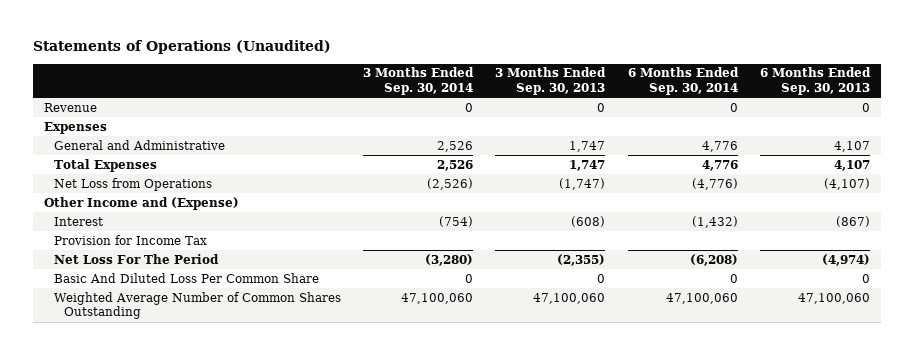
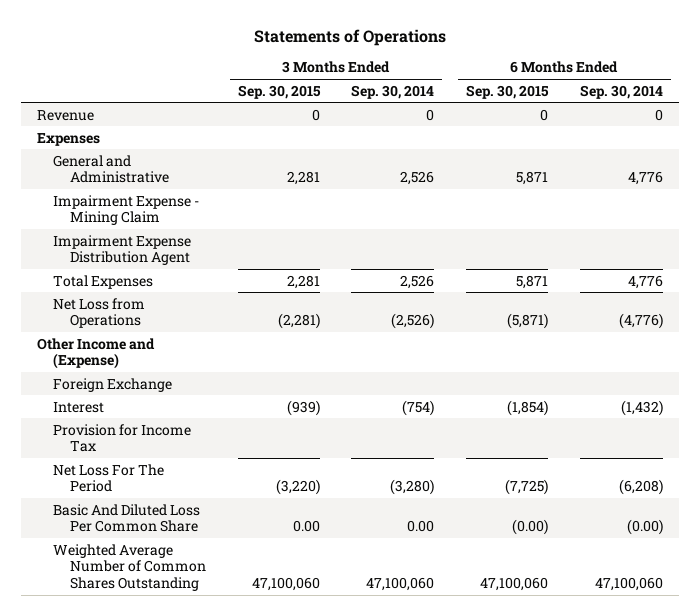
- Statements of Operations (Unaudited)
+ Statements of Operations
- | 3 Months Ended Sep. 30, 2014 | 3 Months Ended Sep. 30, 2013 | 6 Months Ended Sep. 30, 2014 | 6 Months Ended Sep. 30, 2013
+ | 3 Months Ended Sep. 30, 2015 | 3 Months Ended Sep. 30, 2014 | 6 Months Ended Sep. 30, 2015 | 6 Months Ended Sep. 30, 2014
+ Impairment Expense - Mining Claim
+ Impairment Expense Distribution Agent
+ Foreign Exchange
- Basic And Diluted Loss Per Common Share | 0 | 0 | 0 | 0
+ Basic And Diluted Loss Per Common Share | 0.00 | 0.00 | (0.00) | (0.00)

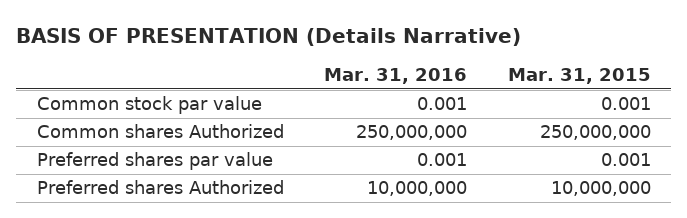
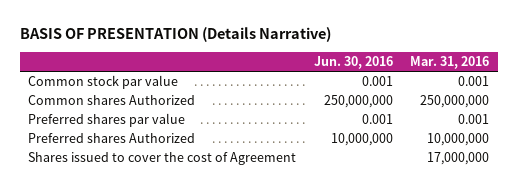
- | Mar. 31, 2016 | Mar. 31, 2015
+ | Jun. 30, 2016 | Mar. 31, 2016
+ Shares issued to cover the cost of Agreement | | 17,000,000

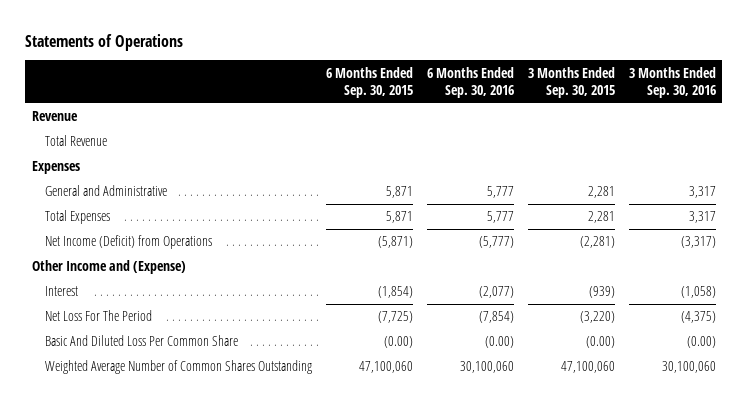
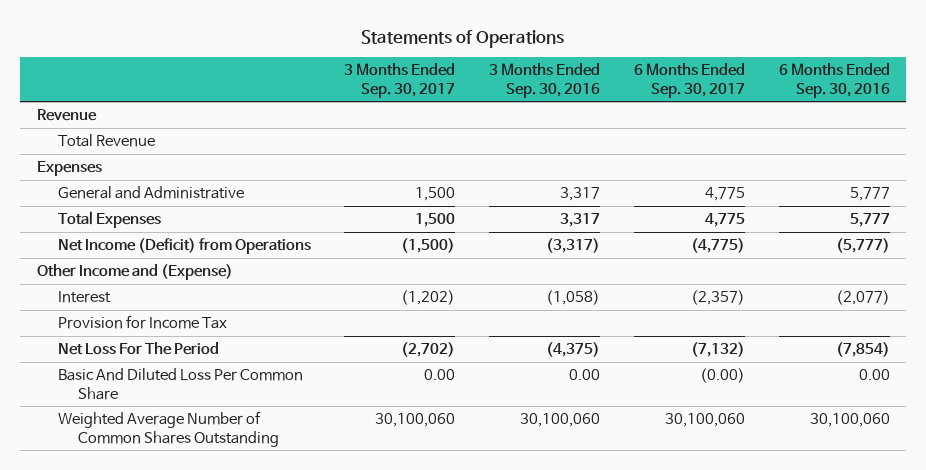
- | 6 Months Ended Sep. 30, 2015 | 6 Months Ended Sep. 30, 2016 | 3 Months Ended Sep. 30, 2015 | 3 Months Ended Sep. 30, 2016
+ | 3 Months Ended Sep. 30, 2017 | 3 Months Ended Sep. 30, 2016 | 6 Months Ended Sep. 30, 2017 | 6 Months Ended Sep. 30, 2016
+ Provision for Income Tax
- Basic And Diluted Loss Per Common Share | (0.00) | (0.00) | (0.00) | (0.00)
+ Basic And Diluted Loss Per Common Share | 0.00 | 0.00 | (0.00) | 0.00

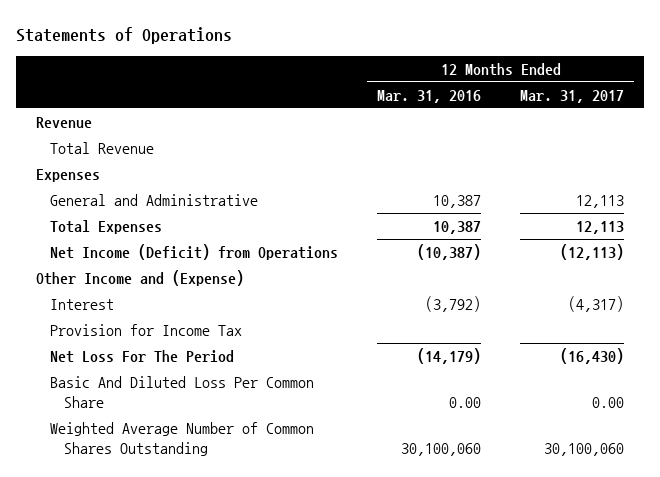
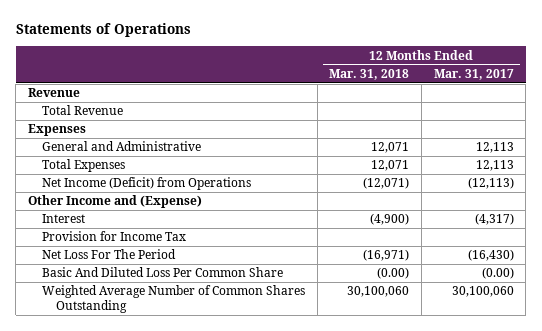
- | 12 Months Ended Mar. 31, 2016 | 12 Months Ended Mar. 31, 2017
+ | 12 Months Ended Mar. 31, 2018 | 12 Months Ended Mar. 31, 2017
- Basic And Diluted Loss Per Common Share | 0.00 | 0.00
+ Basic And Diluted Loss Per Common Share | (0.00) | (0.00)

